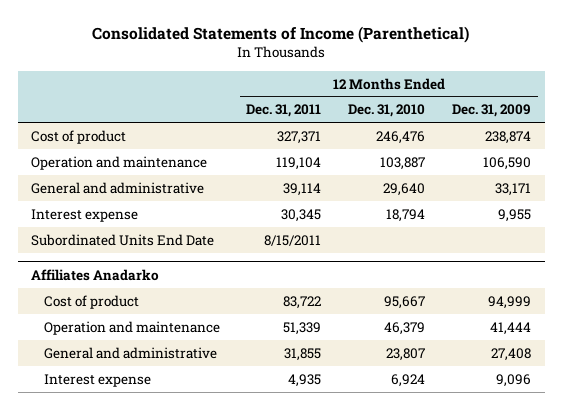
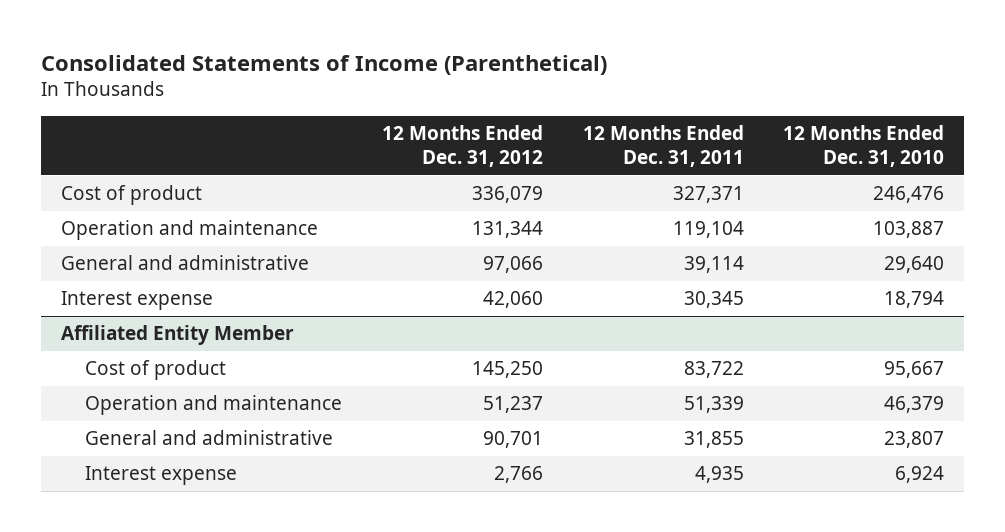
- | 12 Months Ended Dec. 31, 2011 | 12 Months Ended Dec. 31, 2010 | 12 Months Ended Dec. 31, 2009
+ | 12 Months Ended Dec. 31, 2012 | 12 Months Ended Dec. 31, 2011 | 12 Months Ended Dec. 31, 2010
- Subordinated Units End Date | 8/15/2011 | |
- Affiliates Anadarko
+ Affiliated Entity Member

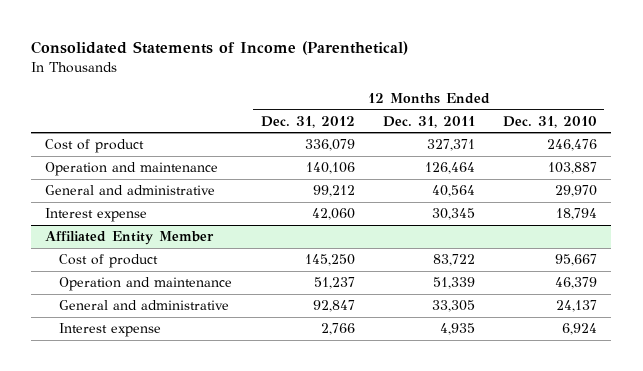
- Operation and maintenance | 131,344 | 119,104 | 103,887
- General and administrative | 97,066 | 39,114 | 29,640
+ Operation and maintenance | 140,106 | 126,464 | 103,887
+ General and administrative | 99,212 | 40,564 | 29,970
@ Affiliated Entity Member
- General and administrative | 90,701 | 31,855 | 23,807
+ General and administrative | 92,847 | 33,305 | 24,137

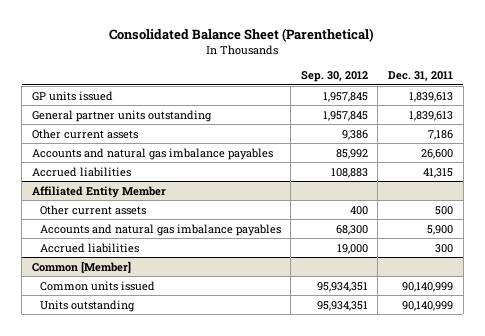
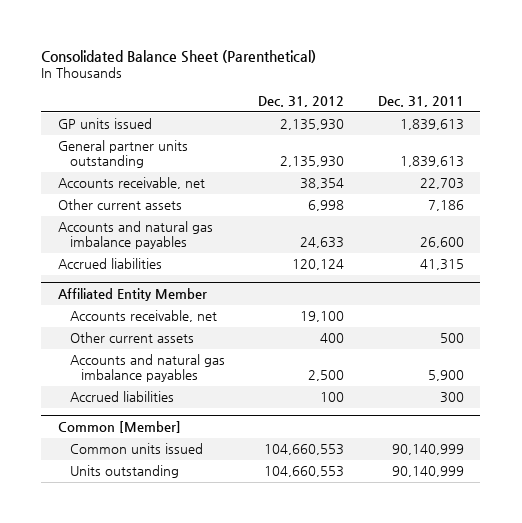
- | Sep. 30, 2012 | Dec. 31, 2011
+ | Dec. 31, 2012 | Dec. 31, 2011
+ Accounts receivable, net | 38,354 | 22,703
@ Affiliated Entity Member
+ Accounts receivable, net | 19,100 |

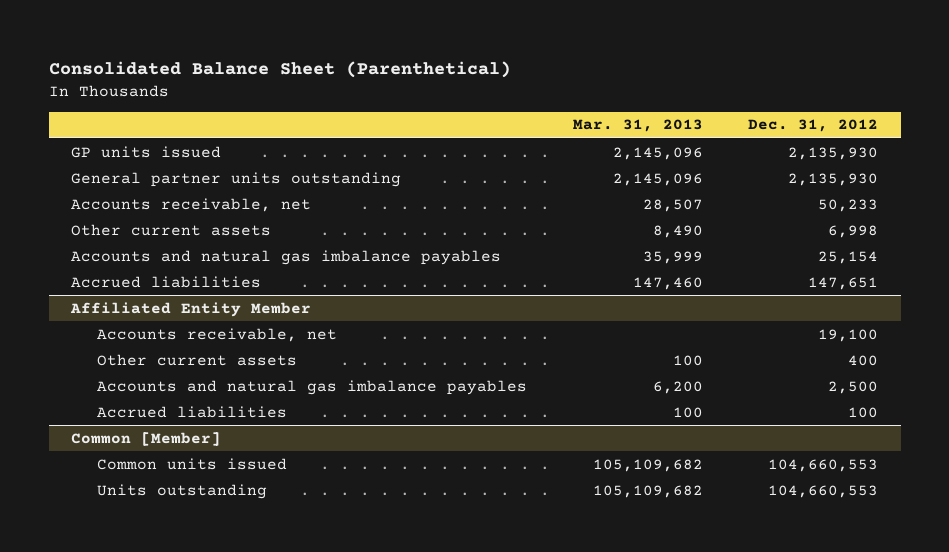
- | Dec. 31, 2012 | Dec. 31, 2011
+ | Mar. 31, 2013 | Dec. 31, 2012
- Accounts receivable, net | 38,354 | 22,703
+ Accounts receivable, net | 28,507 | 50,233
- Accounts and natural gas imbalance payables | 24,633 | 26,600
- Accrued liabilities | 120,124 | 41,315
+ Accounts and natural gas imbalance payables | 35,999 | 25,154
+ Accrued liabilities | 147,460 | 147,651

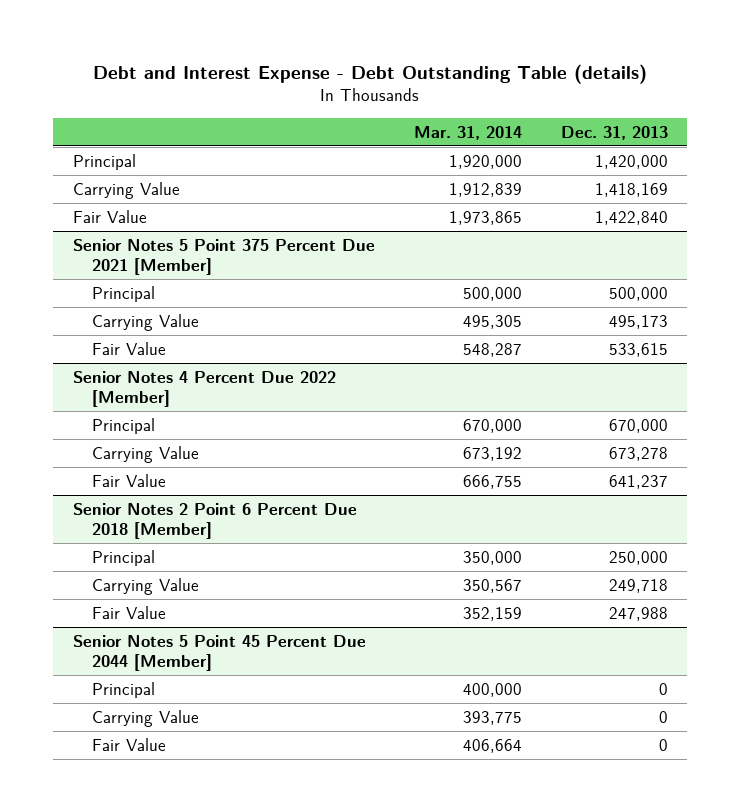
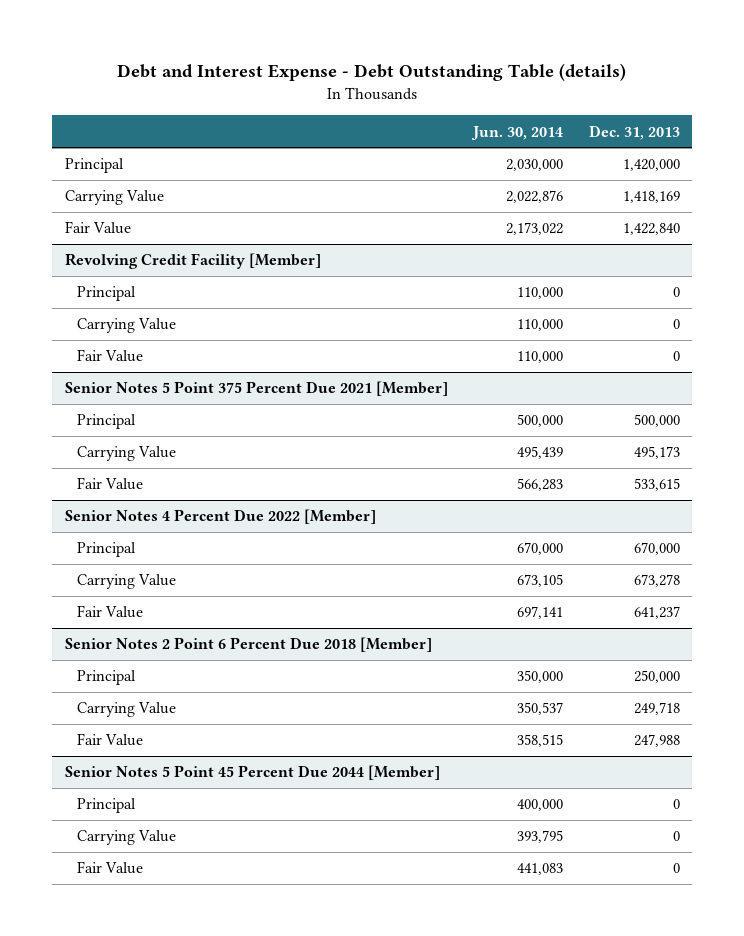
- | Mar. 31, 2014 | Dec. 31, 2013
+ | Jun. 30, 2014 | Dec. 31, 2013
+ Revolving Credit Facility [Member]
+ Principal | 110,000 | 0
+ Carrying Value | 110,000 | 0
+ Fair Value | 110,000 | 0

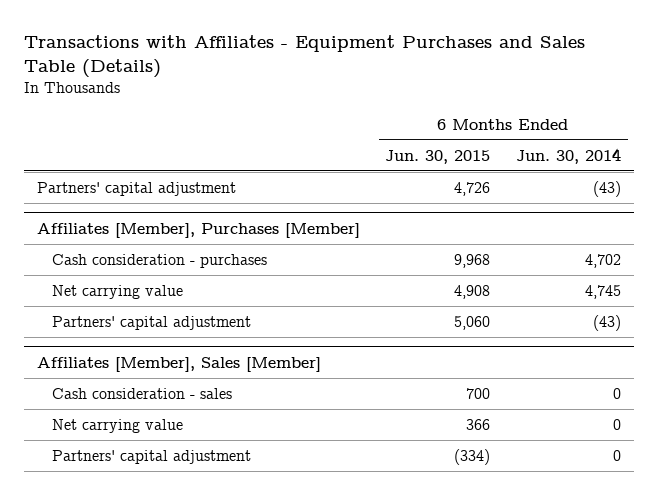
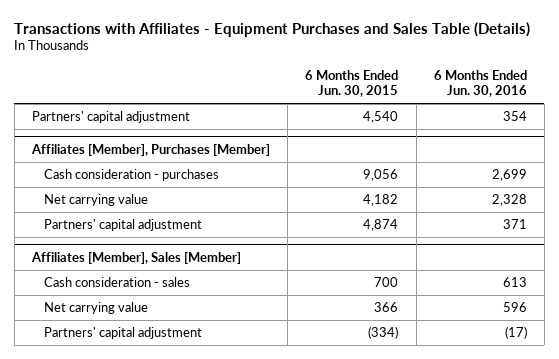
- | 6 Months Ended Jun. 30, 2015 | 6 Months Ended Jun. 30, 2014
+ | 6 Months Ended Jun. 30, 2015 | 6 Months Ended Jun. 30, 2016
- Partners' capital adjustment | 4,726 | (43)
+ Partners' capital adjustment | 4,540 | 354
@ Affiliates [Member], Purchases [Member]
- Cash consideration - purchases | 9,968 | 4,702
- Net carrying value | 4,908 | 4,745
- Partners' capital adjustment | 5,060 | (43)
+ Cash consideration - purchases | 9,056 | 2,699
+ Net carrying value | 4,182 | 2,328
+ Partners' capital adjustment | 4,874 | 371

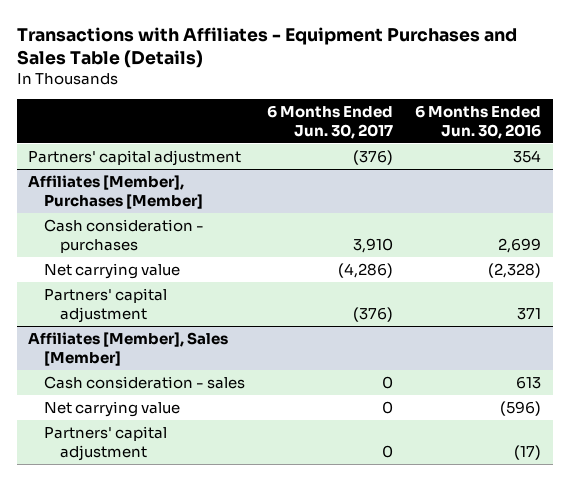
- | 6 Months Ended Jun. 30, 2015 | 6 Months Ended Jun. 30, 2016
+ | 6 Months Ended Jun. 30, 2017 | 6 Months Ended Jun. 30, 2016
@ Affiliates [Member], Purchases [Member]
- Net carrying value | 4,182 | 2,328
+ Net carrying value | (4,286) | (2,328)
@ Affiliates [Member], Sales [Member]
- Net carrying value | 366 | 596
+ Net carrying value | 0 | (596)

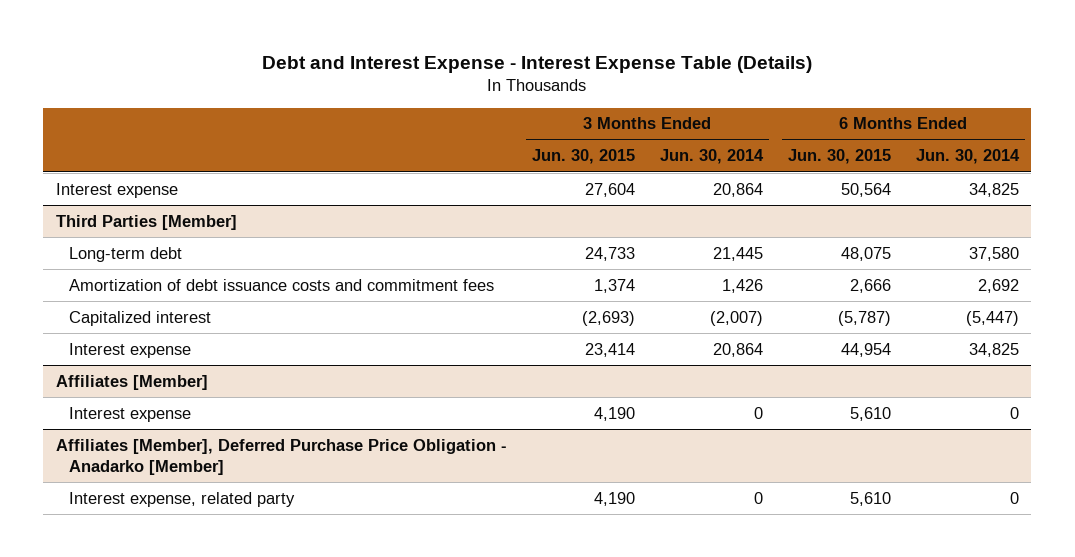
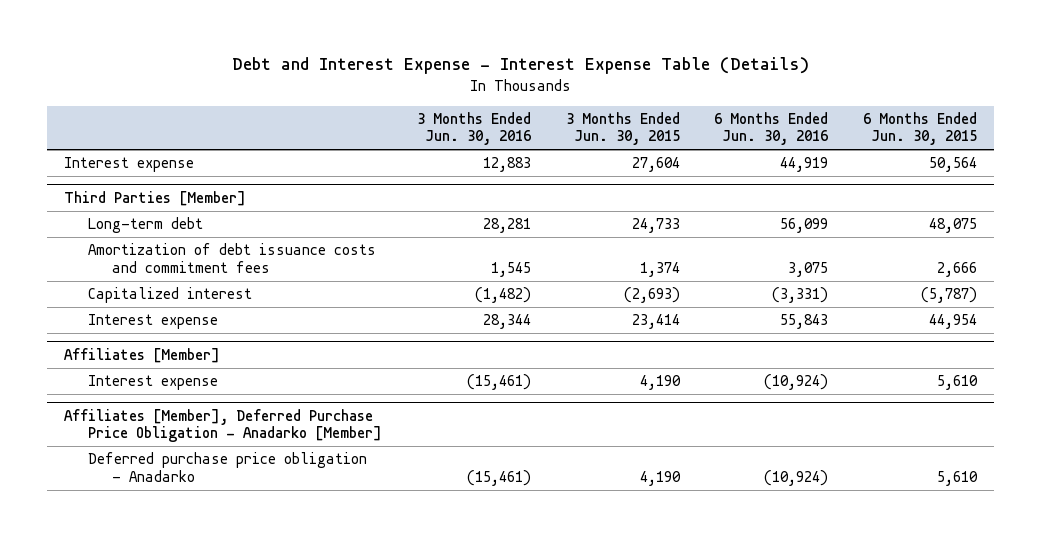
- | 3 Months Ended Jun. 30, 2015 | 3 Months Ended Jun. 30, 2014 | 6 Months Ended Jun. 30, 2015 | 6 Months Ended Jun. 30, 2014
+ | 3 Months Ended Jun. 30, 2016 | 3 Months Ended Jun. 30, 2015 | 6 Months Ended Jun. 30, 2016 | 6 Months Ended Jun. 30, 2015
@ Affiliates [Member], Deferred Purchase Price Obligation - Anadarko [Member]
- Interest expense, related party | 4,190 | 0 | 5,610 | 0
+ Deferred purchase price obligation - Anadarko | (15,461) | 4,190 | (10,924) | 5,610

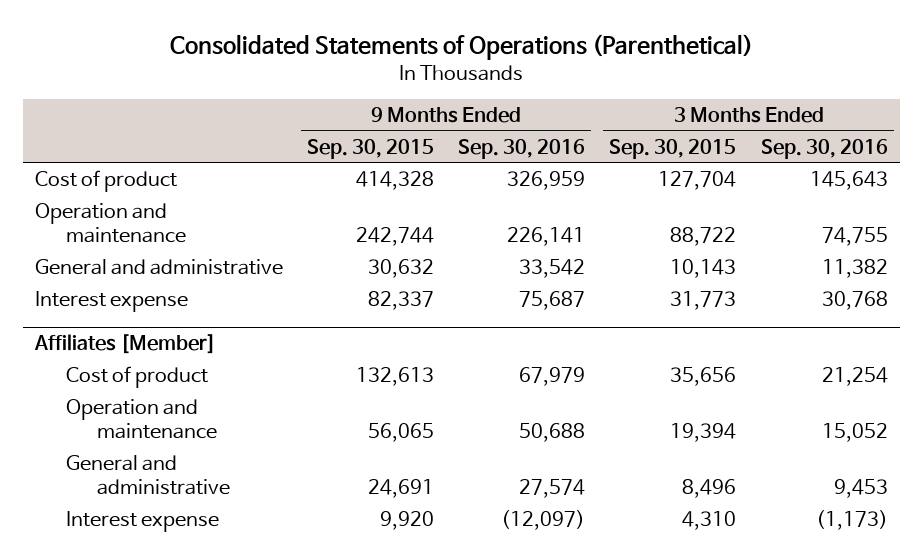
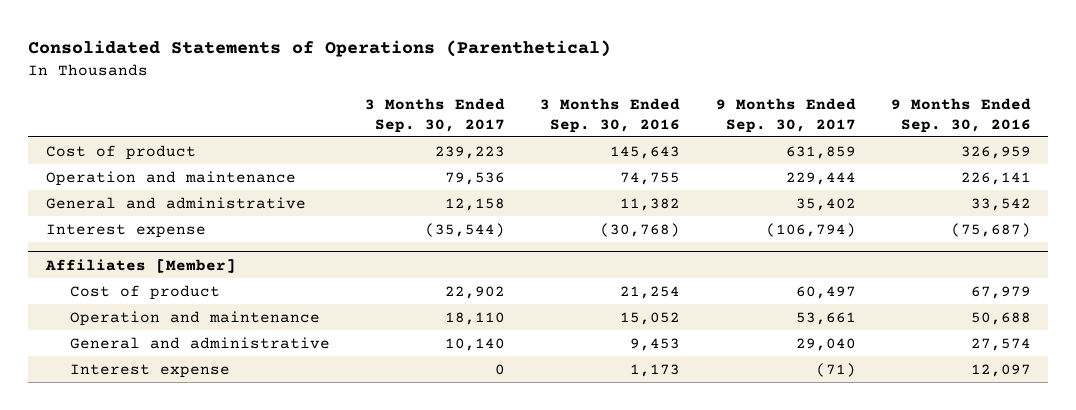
- | 9 Months Ended Sep. 30, 2015 | 9 Months Ended Sep. 30, 2016 | 3 Months Ended Sep. 30, 2015 | 3 Months Ended Sep. 30, 2016
+ | 3 Months Ended Sep. 30, 2017 | 3 Months Ended Sep. 30, 2016 | 9 Months Ended Sep. 30, 2017 | 9 Months Ended Sep. 30, 2016
- Interest expense | 82,337 | 75,687 | 31,773 | 30,768
+ Interest expense | (35,544) | (30,768) | (106,794) | (75,687)
@ Affiliates [Member]
- Interest expense | 9,920 | (12,097) | 4,310 | (1,173)
+ Interest expense | 0 | 1,173 | (71) | 12,097

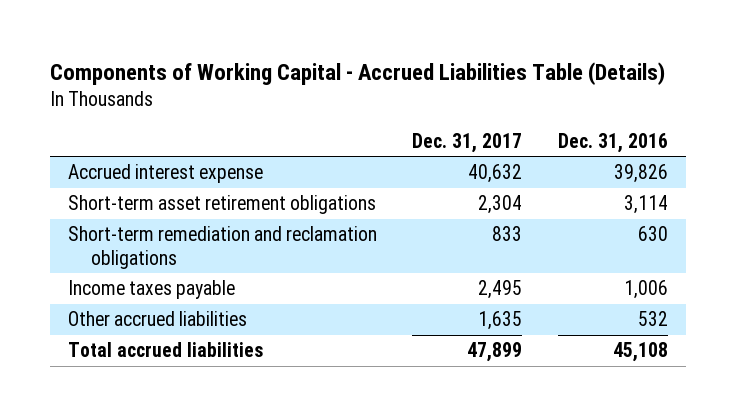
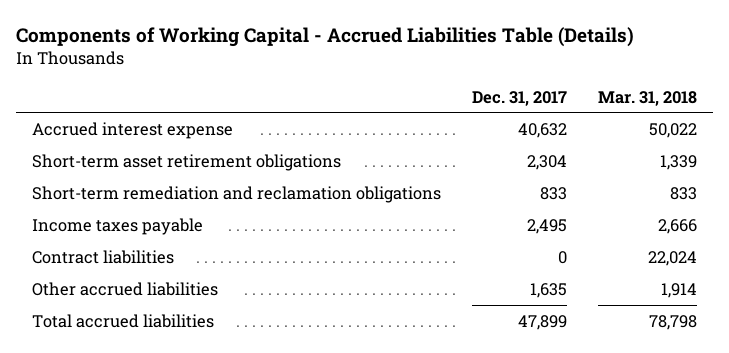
- | Dec. 31, 2017 | Dec. 31, 2016
+ | Dec. 31, 2017 | Mar. 31, 2018
+ Contract liabilities | 0 | 22,024

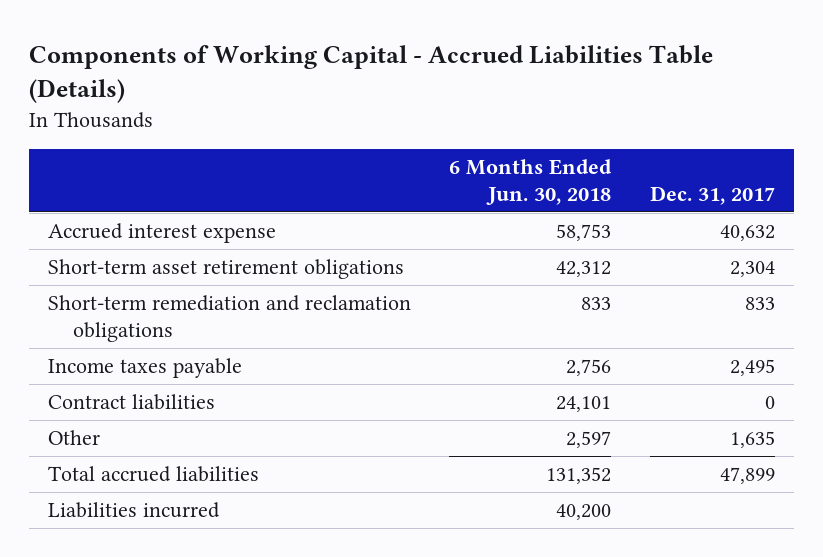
- | Dec. 31, 2017 | Mar. 31, 2018
+ | 6 Months Ended Jun. 30, 2018 | Dec. 31, 2017
- Other accrued liabilities | 1,635 | 1,914
+ Other | 2,597 | 1,635
+ Liabilities incurred | 40,200 |

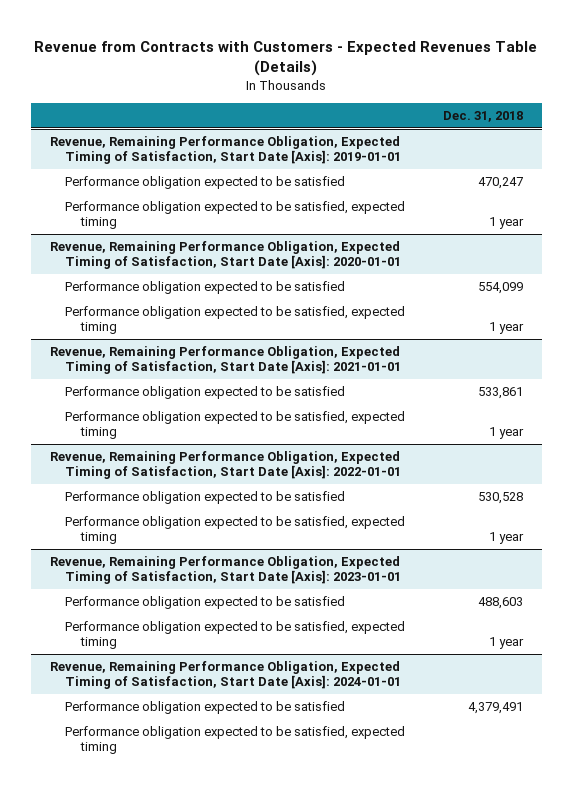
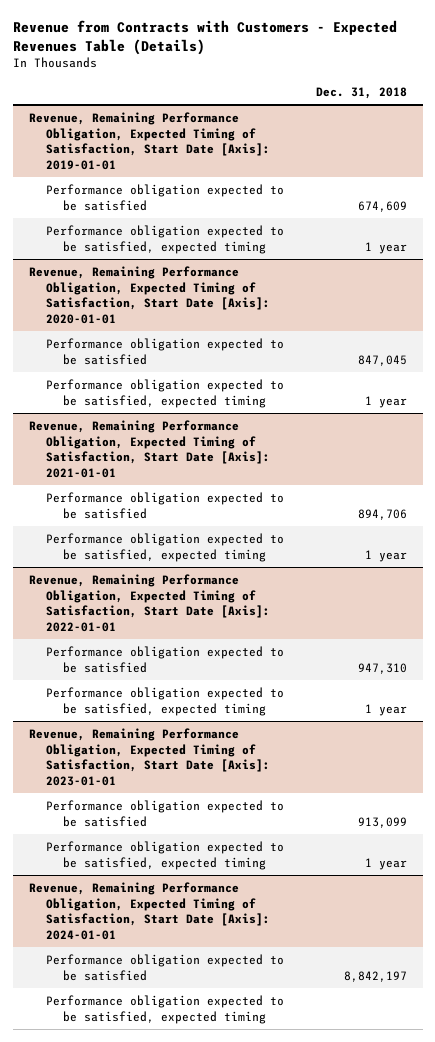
@ Revenue, Remaining Performance Obligation, Expected Timing of Satisfaction, Start Date [Axis]: 2019-01-01
- Performance obligation expected to be satisfied | 470,247
+ Performance obligation expected to be satisfied | 674,609
@ Revenue, Remaining Performance Obligation, Expected Timing of Satisfaction, Start Date [Axis]: 2020-01-01
- Performance obligation expected to be satisfied | 554,099
+ Performance obligation expected to be satisfied | 847,045
@ Revenue, Remaining Performance Obligation, Expected Timing of Satisfaction, Start Date [Axis]: 2021-01-01
- Performance obligation expected to be satisfied | 533,861
+ Performance obligation expected to be satisfied | 894,706
@ Revenue, Remaining Performance Obligation, Expected Timing of Satisfaction, Start Date [Axis]: 2022-01-01
- Performance obligation expected to be satisfied | 530,528
+ Performance obligation expected to be satisfied | 947,310
@ Revenue, Remaining Performance Obligation, Expected Timing of Satisfaction, Start Date [Axis]: 2023-01-01
- Performance obligation expected to be satisfied | 488,603
+ Performance obligation expected to be satisfied | 913,099
@ Revenue, Remaining Performance Obligation, Expected Timing of Satisfaction, Start Date [Axis]: 2024-01-01
- Performance obligation expected to be satisfied | 4,379,491
+ Performance obligation expected to be satisfied | 8,842,197

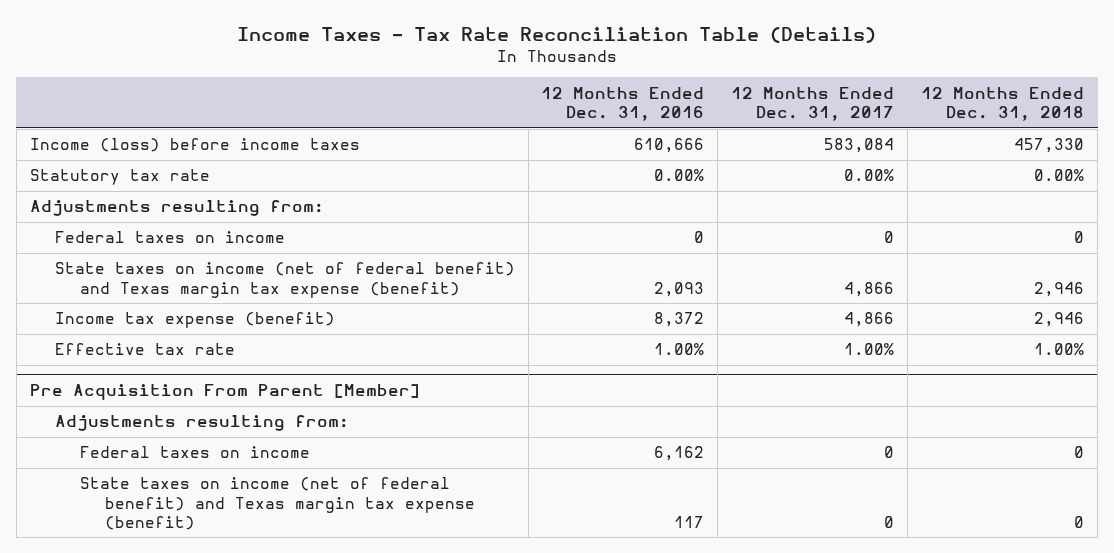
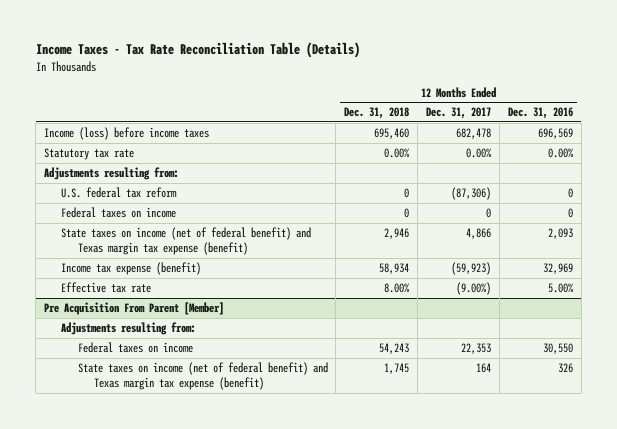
- | 12 Months Ended Dec. 31, 2016 | 12 Months Ended Dec. 31, 2017 | 12 Months Ended Dec. 31, 2018
+ | 12 Months Ended Dec. 31, 2018 | 12 Months Ended Dec. 31, 2017 | 12 Months Ended Dec. 31, 2016
- Income (loss) before income taxes | 610,666 | 583,084 | 457,330
+ Income (loss) before income taxes | 695,460 | 682,478 | 696,569
+ U.S. federal tax reform | 0 | (87,306) | 0
- Income tax expense (benefit) | 8,372 | 4,866 | 2,946
- Effective tax rate | 1.00% | 1.00% | 1.00%
+ Income tax expense (benefit) | 58,934 | (59,923) | 32,969
+ Effective tax rate | 8.00% | (9.00%) | 5.00%
@ Pre Acquisition From Parent [Member]
- Federal taxes on income | 6,162 | 0 | 0
- State taxes on income (net of federal benefit) and Texas margin tax expense (benefit) | 117 | 0 | 0
+ Federal taxes on income | 54,243 | 22,353 | 30,550
+ State taxes on income (net of federal benefit) and Texas margin tax expense (benefit) | 1,745 | 164 | 326

